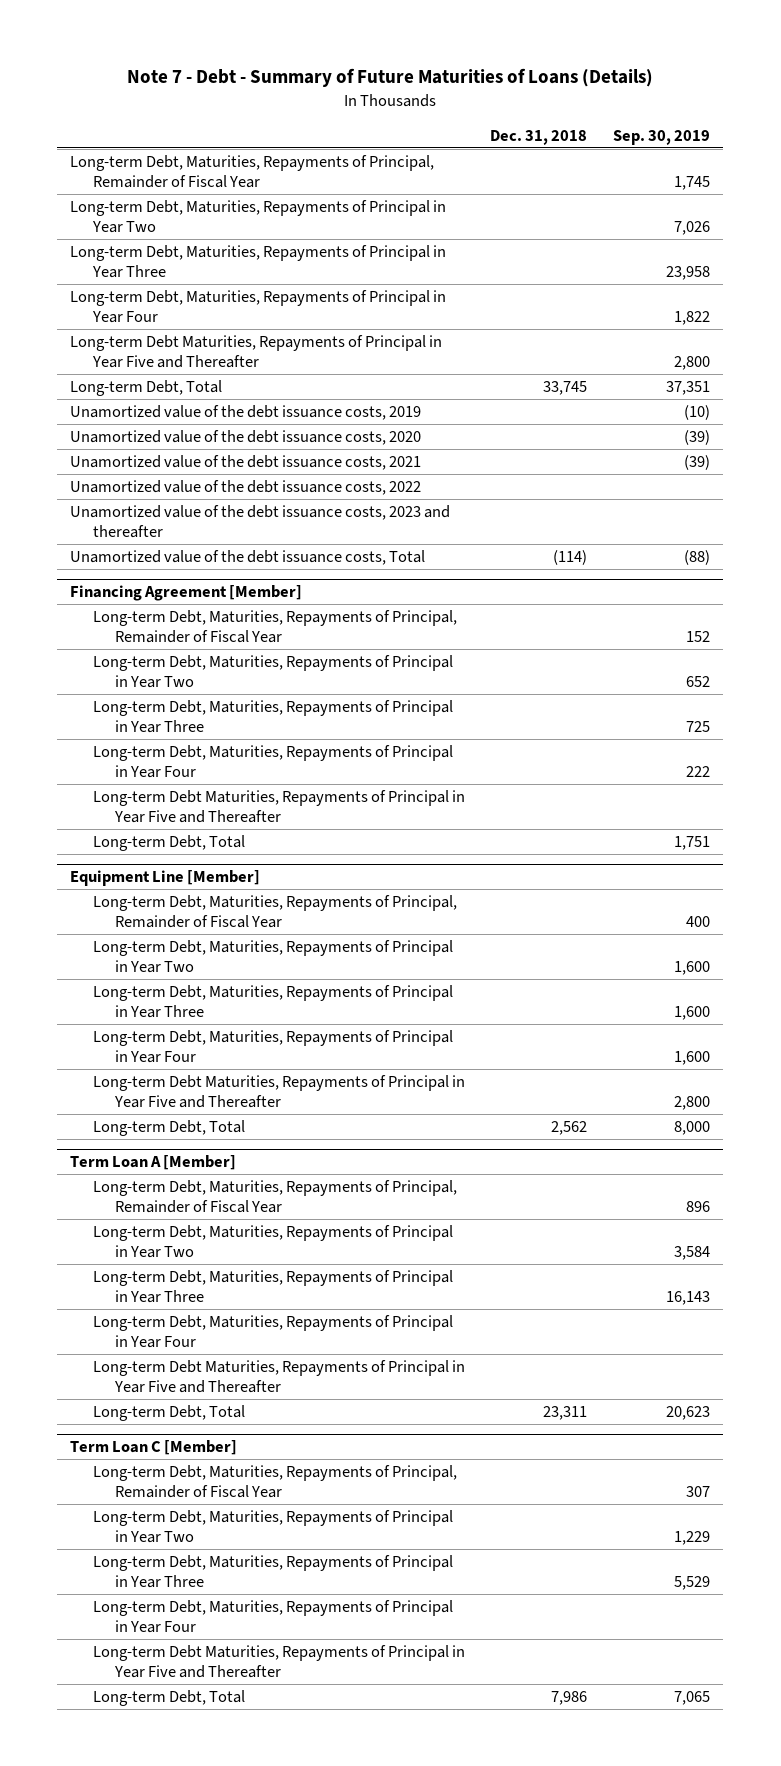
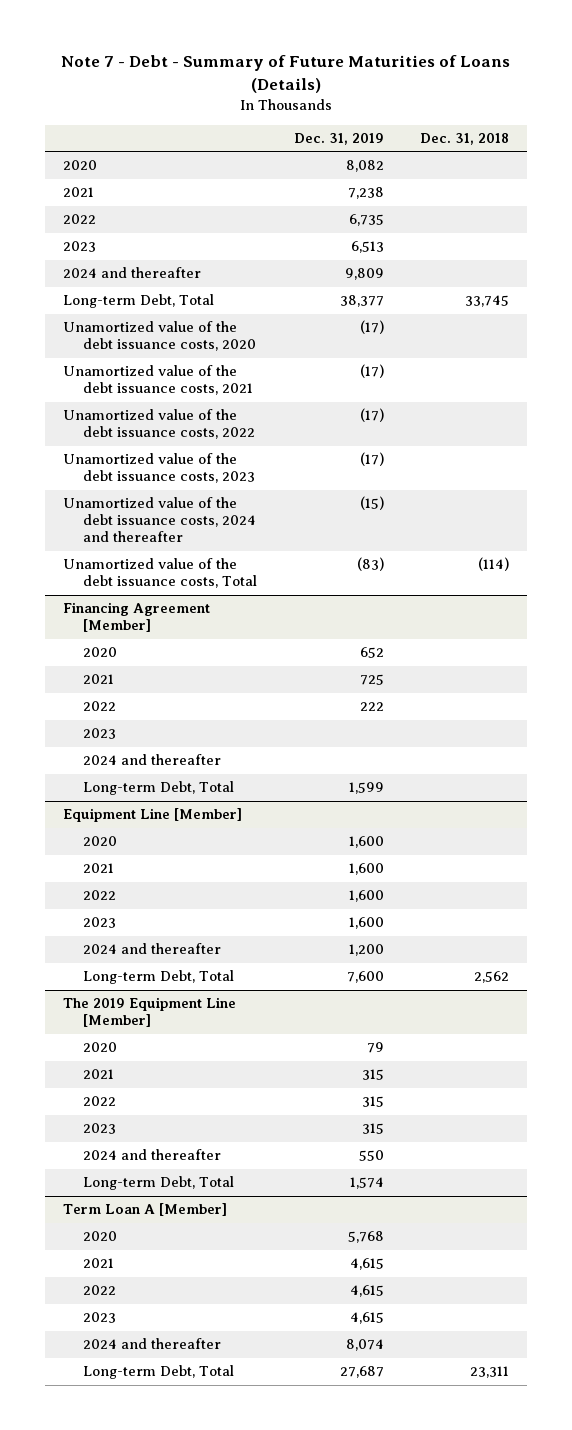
- | Dec. 31, 2018 | Sep. 30, 2019
+ | Dec. 31, 2019 | Dec. 31, 2018
- Long-term Debt, Maturities, Repayments of Principal, Remainder of Fiscal Year | | 1,745
- Long-term Debt, Maturities, Repayments of Principal in Year Two | | 7,026
- Long-term Debt, Maturities, Repayments of Principal in Year Three | | 23,958
- Long-term Debt, Maturities, Repayments of Principal in Year Four | | 1,822
- Long-term Debt Maturities, Repayments of Principal in Year Five and Thereafter | | 2,800
+ 2020 | 8,082 |
+ 2021 | 7,238 |
+ 2022 | 6,735 |
+ 2023 | 6,513 |
+ 2024 and thereafter | 9,809 |
- Unamortized value of the debt issuance costs, 2019 | | (10)
- Unamortized value of the debt issuance costs, 2023 and thereafter
+ Unamortized value of the debt issuance costs, 2023 | (17) |
+ Unamortized value of the debt issuance costs, 2024 and thereafter | (15) |
@ Financing Agreement [Member]
- Long-term Debt, Maturities, Repayments of Principal, Remainder of Fiscal Year | | 152
- Long-term Debt, Maturities, Repayments of Principal in Year Two | | 652
- Long-term Debt, Maturities, Repayments of Principal in Year Three | | 725
- Long-term Debt, Maturities, Repayments of Principal in Year Four | | 222
- Long-term Debt Maturities, Repayments of Principal in Year Five and Thereafter
+ 2020 | 652 |
+ 2021 | 725 |
+ 2022 | 222 |
+ 2023
+ 2024 and thereafter
@ Equipment Line [Member]
- Long-term Debt, Maturities, Repayments of Principal, Remainder of Fiscal Year | | 400
- Long-term Debt, Maturities, Repayments of Principal in Year Two | | 1,600
- Long-term Debt, Maturities, Repayments of Principal in Year Three | | 1,600
- Long-term Debt, Maturities, Repayments of Principal in Year Four | | 1,600
- Long-term Debt Maturities, Repayments of Principal in Year Five and Thereafter | | 2,800
+ 2020 | 1,600 |
+ 2021 | 1,600 |
+ 2022 | 1,600 |
+ 2023 | 1,600 |
+ 2024 and thereafter | 1,200 |
+ The 2019 Equipment Line [Member]
+ 2020 | 79 |
+ 2021 | 315 |
+ 2022 | 315 |
+ 2023 | 315 |
+ 2024 and thereafter | 550 |
+ Long-term Debt, Total | 1,574 |
@ Term Loan A [Member]
- Long-term Debt, Maturities, Repayments of Principal, Remainder of Fiscal Year | | 896
- Long-term Debt, Maturities, Repayments of Principal in Year Two | | 3,584
- Long-term Debt, Maturities, Repayments of Principal in Year Three | | 16,143
- Long-term Debt, Maturities, Repayments of Principal in Year Four
- Long-term Debt Maturities, Repayments of Principal in Year Five and Thereafter
+ 2020 | 5,768 |
+ 2021 | 4,615 |
+ 2022 | 4,615 |
+ 2023 | 4,615 |
+ 2024 and thereafter | 8,074 |
- Term Loan C [Member]
- Long-term Debt, Maturities, Repayments of Principal, Remainder of Fiscal Year | | 307
- Long-term Debt, Maturities, Repayments of Principal in Year Two | | 1,229
- Long-term Debt, Maturities, Repayments of Principal in Year Three | | 5,529
- Long-term Debt, Maturities, Repayments of Principal in Year Four
- Long-term Debt Maturities, Repayments of Principal in Year Five and Thereafter
- Long-term Debt, Total | 7,986 | 7,065

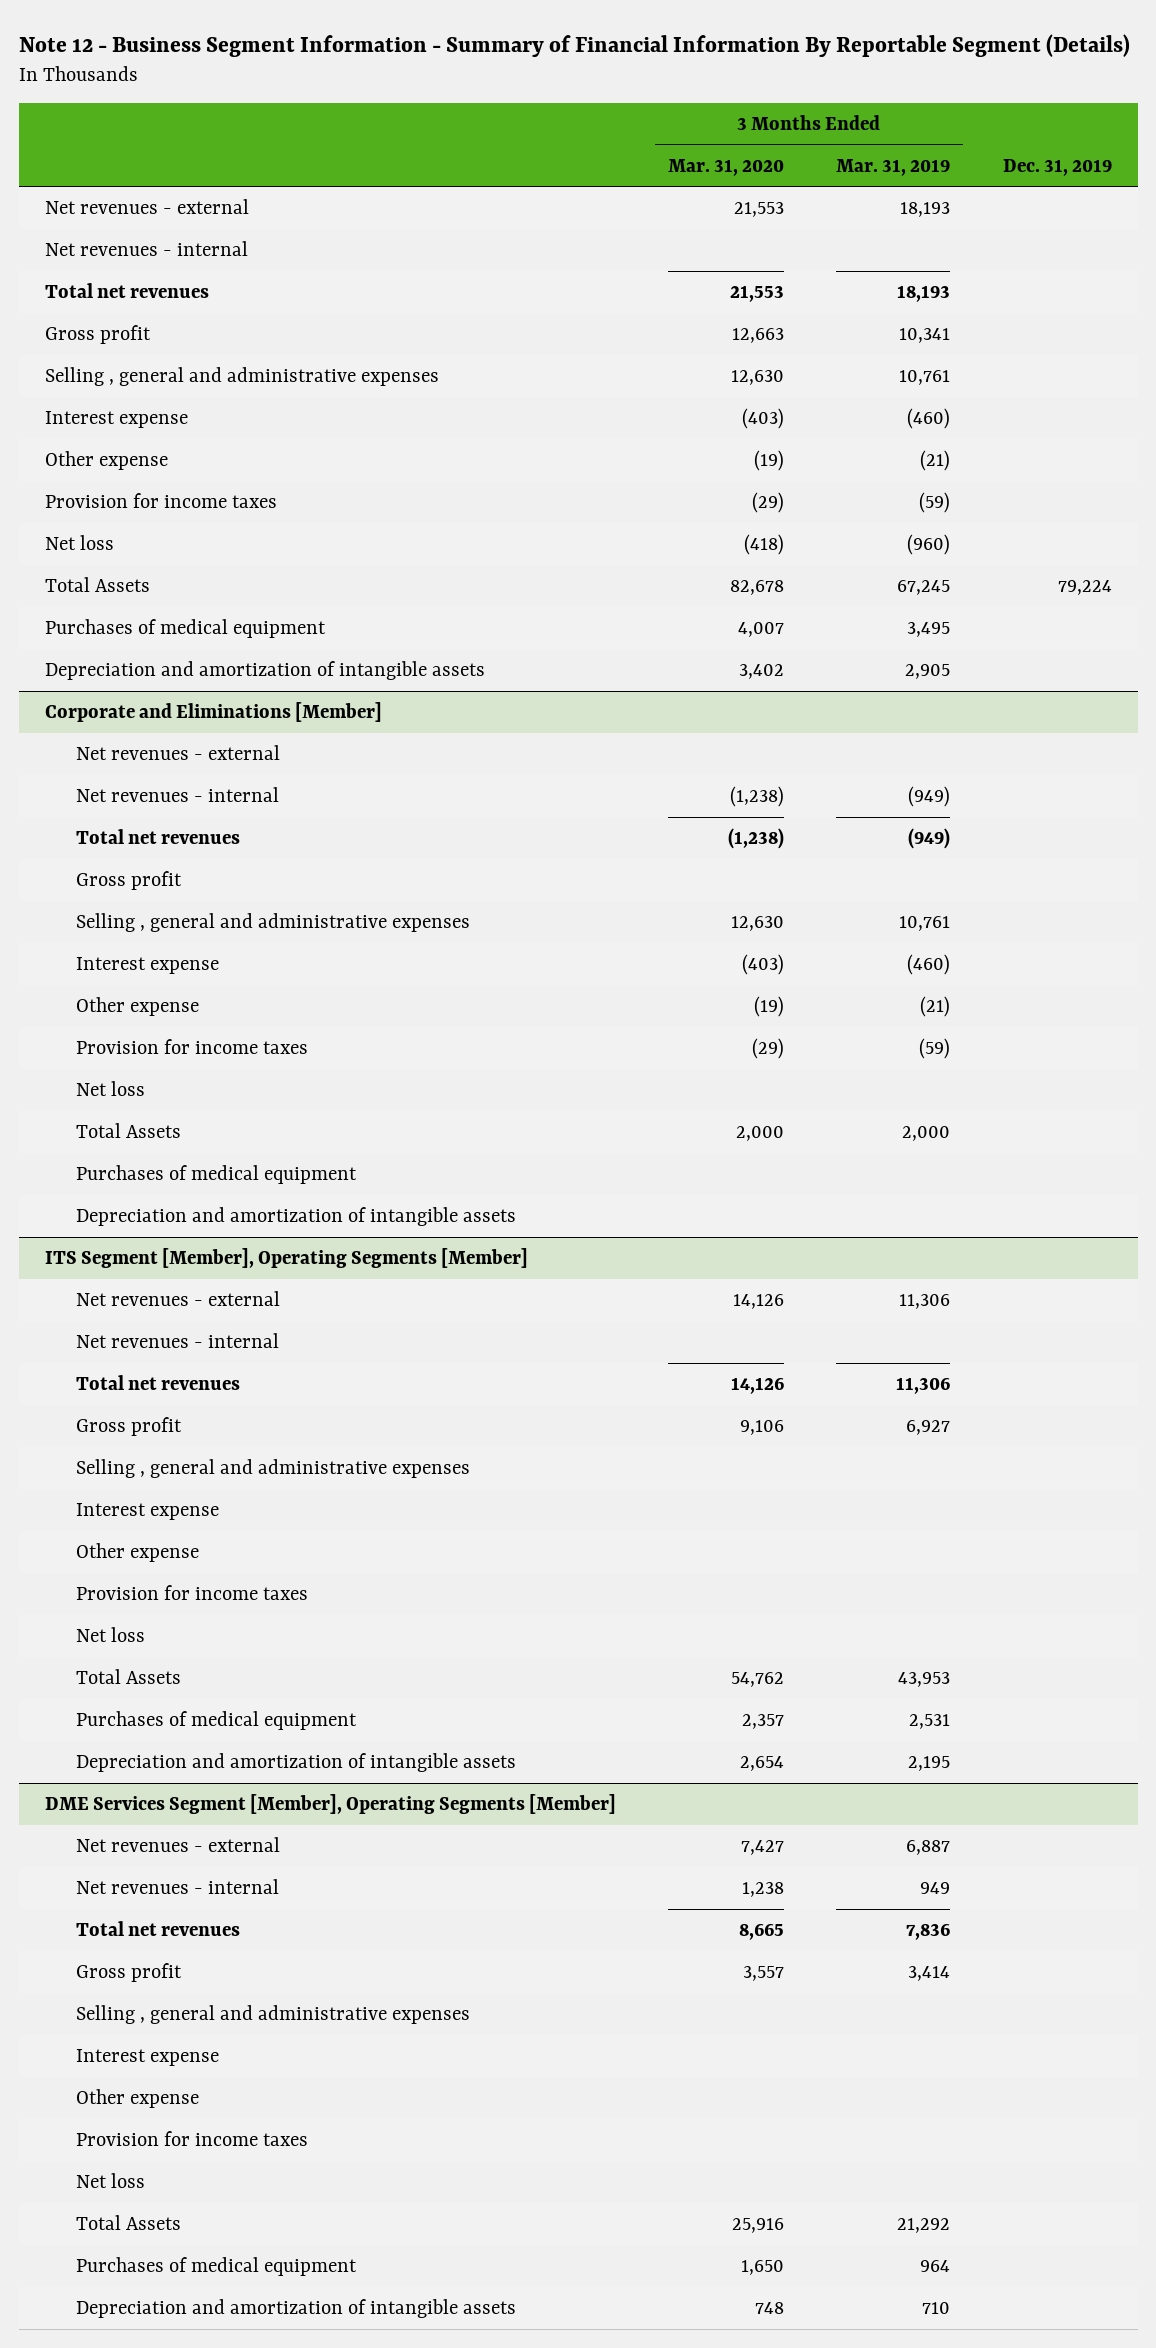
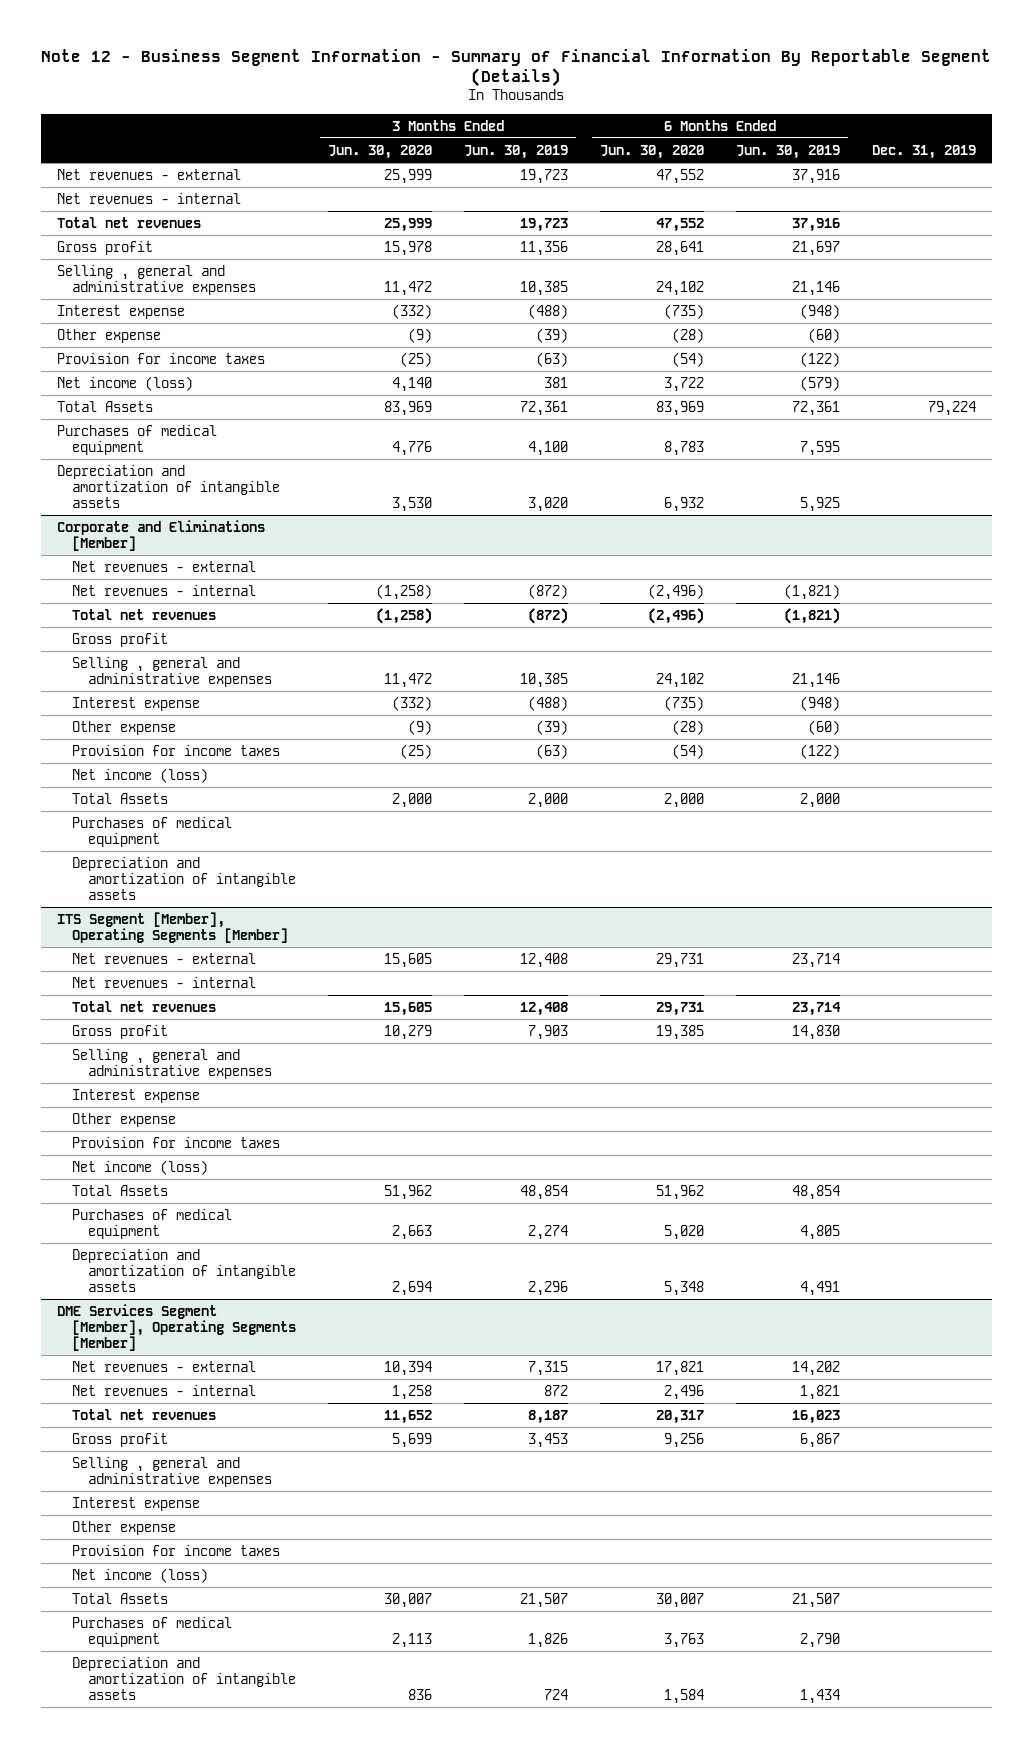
- | 3 Months Ended Mar. 31, 2020 | 3 Months Ended Mar. 31, 2019 | Dec. 31, 2019
+ | 3 Months Ended Jun. 30, 2020 | 3 Months Ended Jun. 30, 2019 | 6 Months Ended Jun. 30, 2020 | 6 Months Ended Jun. 30, 2019 | Dec. 31, 2019
- Net loss | (418) | (960) |
+ Net income (loss) | 4,140 | 381 | 3,722 | (579) |
@ Corporate and Eliminations [Member]
- Net loss
+ Net income (loss)
@ ITS Segment [Member], Operating Segments [Member]
- Net loss
+ Net income (loss)
@ DME Services Segment [Member], Operating Segments [Member]
- Net loss
+ Net income (loss)

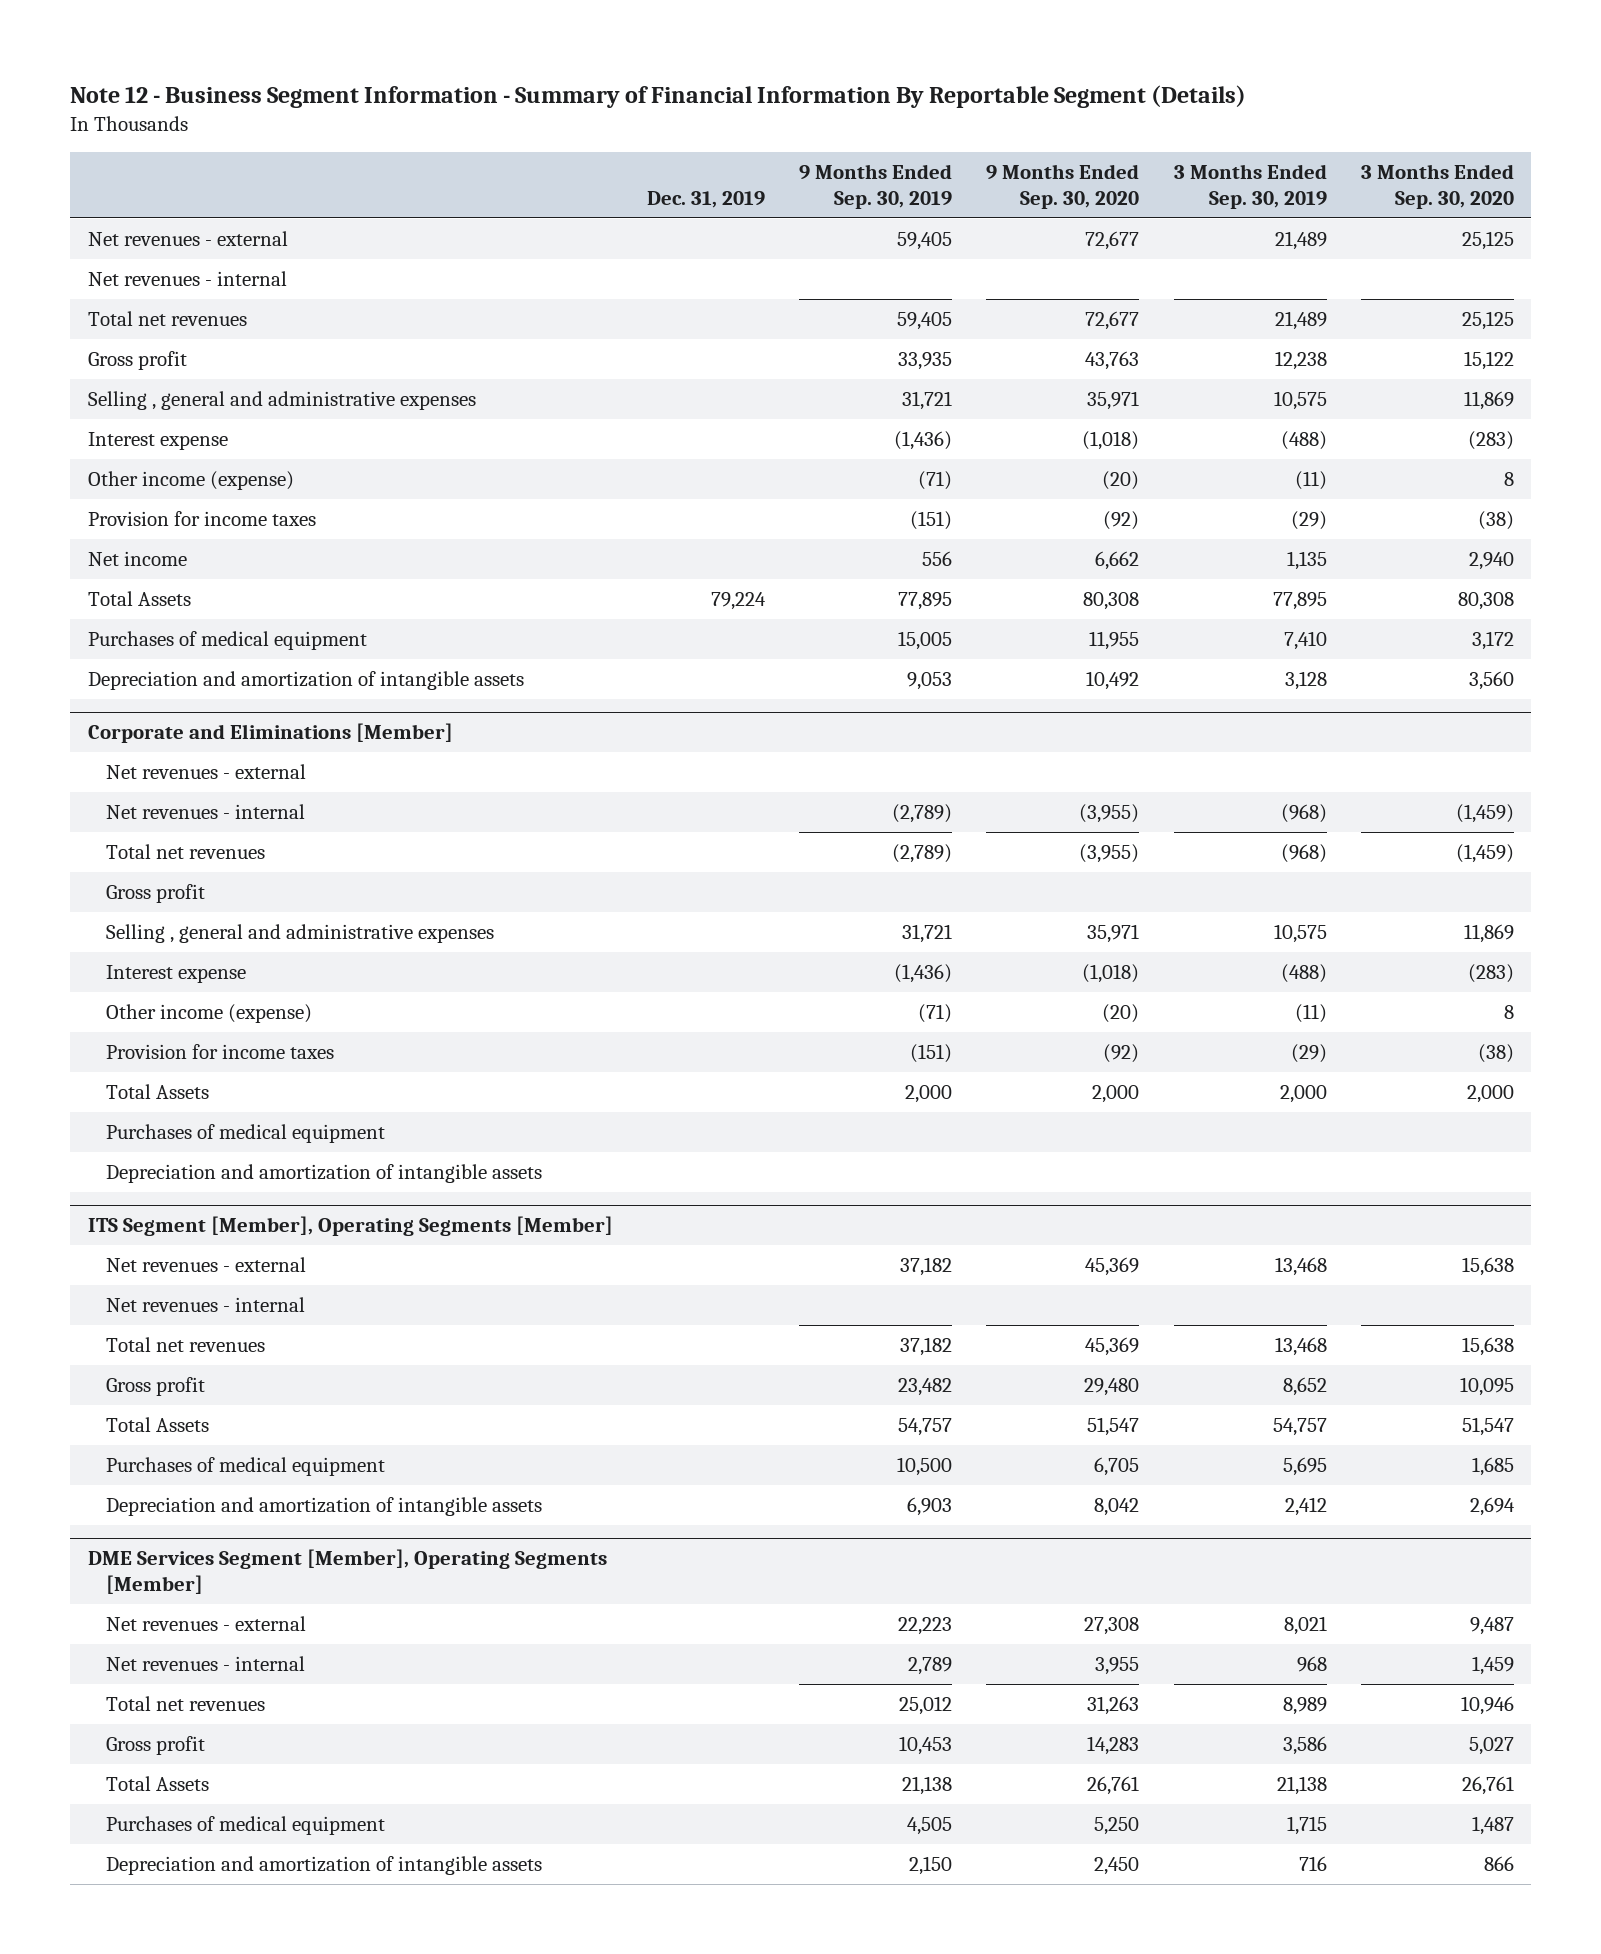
- | 3 Months Ended Jun. 30, 2020 | 3 Months Ended Jun. 30, 2019 | 6 Months Ended Jun. 30, 2020 | 6 Months Ended Jun. 30, 2019 | Dec. 31, 2019
+ | Dec. 31, 2019 | 9 Months Ended Sep. 30, 2019 | 9 Months Ended Sep. 30, 2020 | 3 Months Ended Sep. 30, 2019 | 3 Months Ended Sep. 30, 2020
- Other expense | (9) | (39) | (28) | (60) |
+ Other income (expense) | | (71) | (20) | (11) | 8
- Net income (loss) | 4,140 | 381 | 3,722 | (579) |
+ Net income | | 556 | 6,662 | 1,135 | 2,940
@ Corporate and Eliminations [Member]
- Other expense | (9) | (39) | (28) | (60) |
+ Other income (expense) | | (71) | (20) | (11) | 8
- Net income (loss)
@ ITS Segment [Member], Operating Segments [Member]
- Selling , general and administrative expenses
- Interest expense
- Other expense
- Provision for income taxes
- Net income (loss)
@ DME Services Segment [Member], Operating Segments [Member]
- Selling , general and administrative expenses
- Interest expense
- Other expense
- Provision for income taxes
- Net income (loss)

